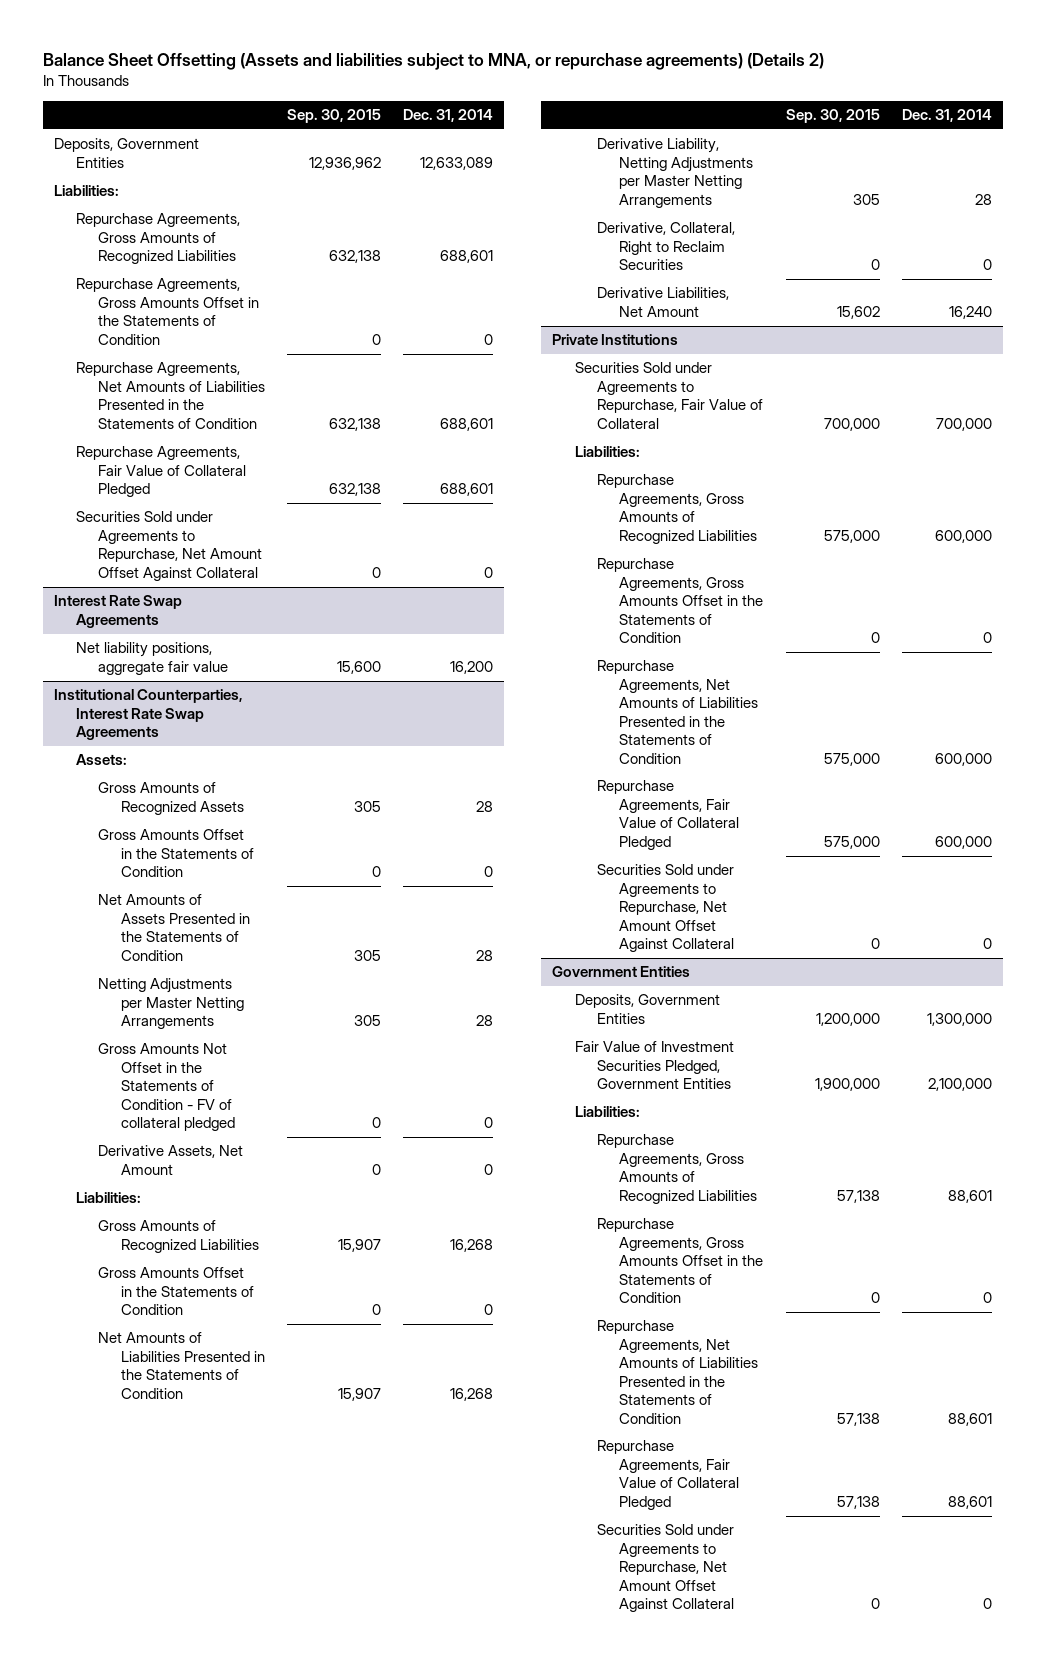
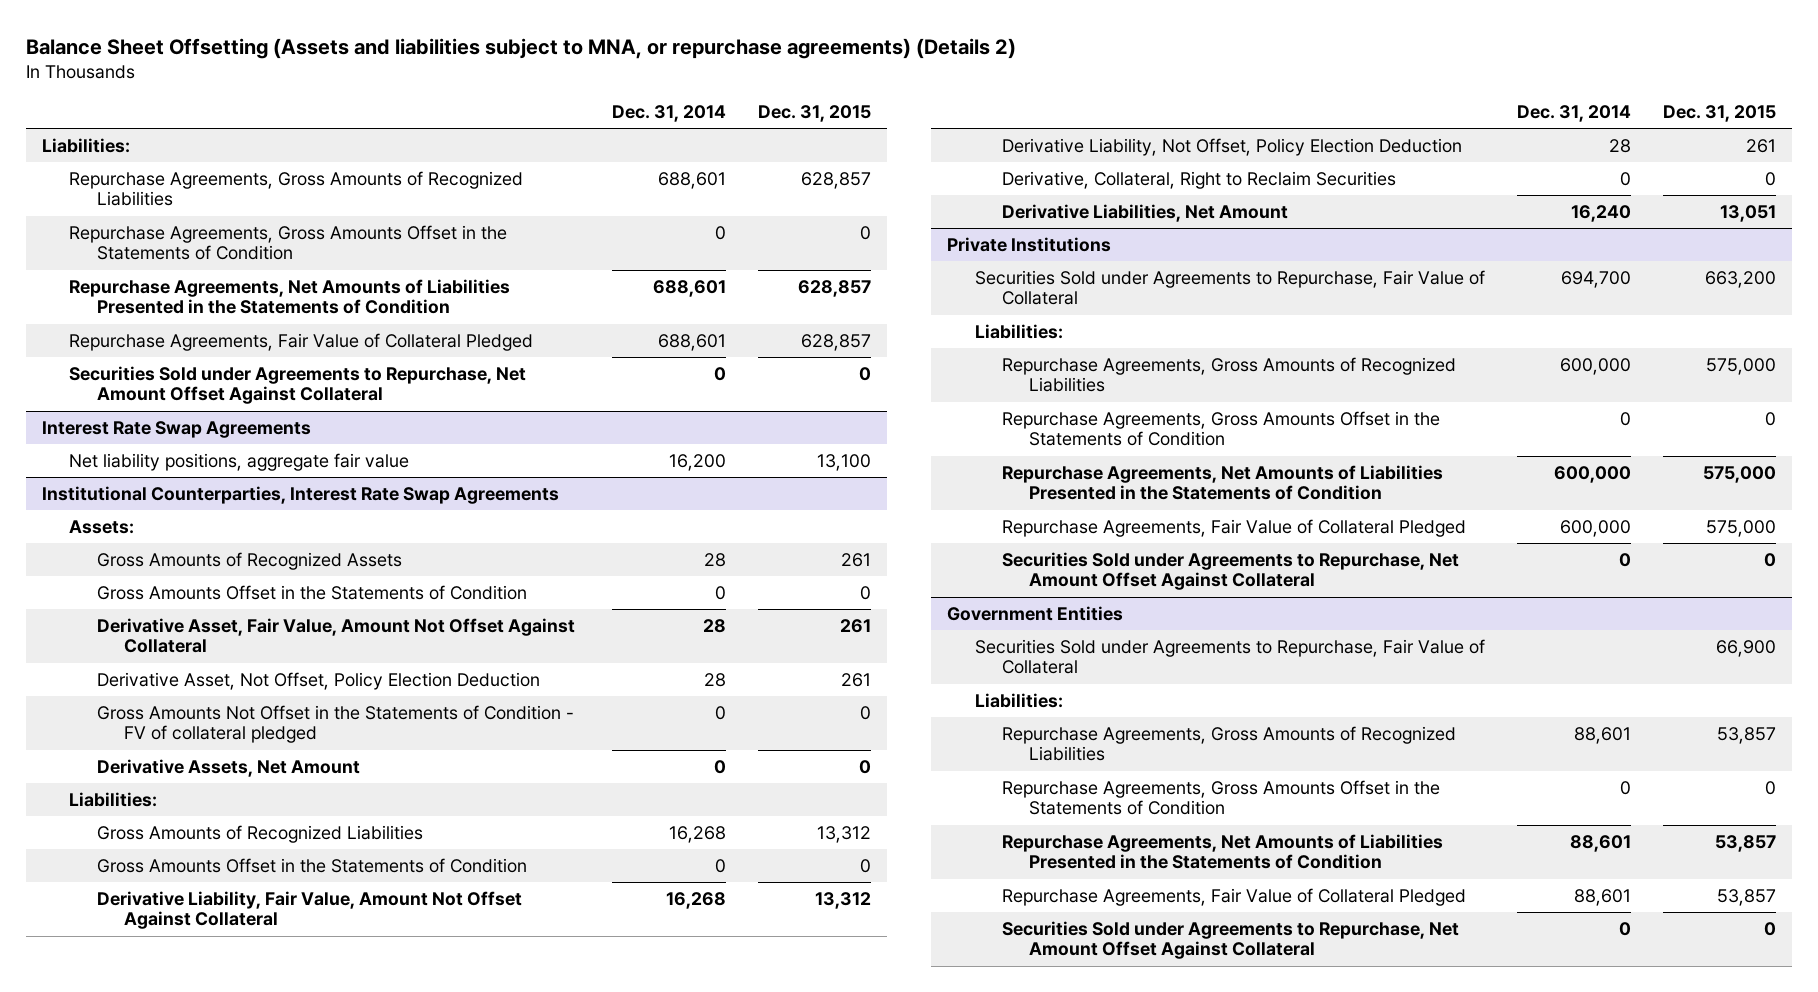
- | Sep. 30, 2015 | Dec. 31, 2014
+ | Dec. 31, 2014 | Dec. 31, 2015
- Deposits, Government Entities | 12,936,962 | 12,633,089
@ Institutional Counterparties, Interest Rate Swap Agreements
- Net Amounts of Assets Presented in the Statements of Condition | 305 | 28
- Netting Adjustments per Master Netting Arrangements | 305 | 28
+ Derivative Asset, Fair Value, Amount Not Offset Against Collateral | 28 | 261
+ Derivative Asset, Not Offset, Policy Election Deduction | 28 | 261
- Net Amounts of Liabilities Presented in the Statements of Condition | 15,907 | 16,268
- Derivative Liability, Netting Adjustments per Master Netting Arrangements | 305 | 28
+ Derivative Liability, Fair Value, Amount Not Offset Against Collateral | 16,268 | 13,312
+ Derivative Liability, Not Offset, Policy Election Deduction | 28 | 261
@ Private Institutions
- Securities Sold under Agreements to Repurchase, Fair Value of Collateral | 700,000 | 700,000
+ Securities Sold under Agreements to Repurchase, Fair Value of Collateral | 694,700 | 663,200
@ Government Entities
- Deposits, Government Entities | 1,200,000 | 1,300,000
- Fair Value of Investment Securities Pledged, Government Entities | 1,900,000 | 2,100,000
+ Securities Sold under Agreements to Repurchase, Fair Value of Collateral | | 66,900

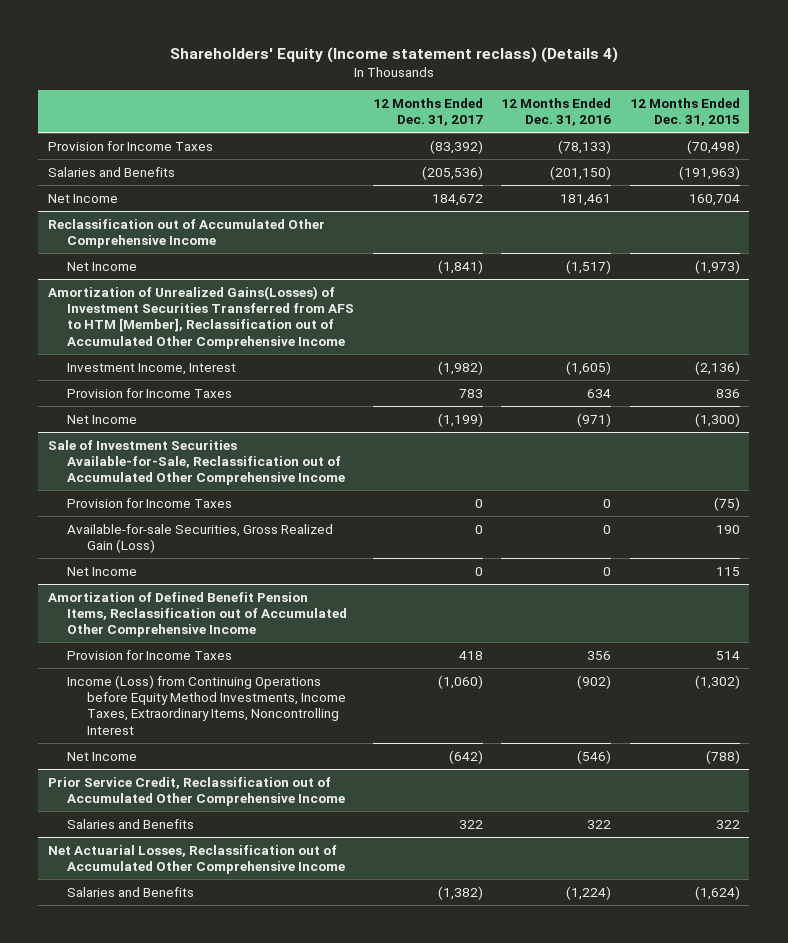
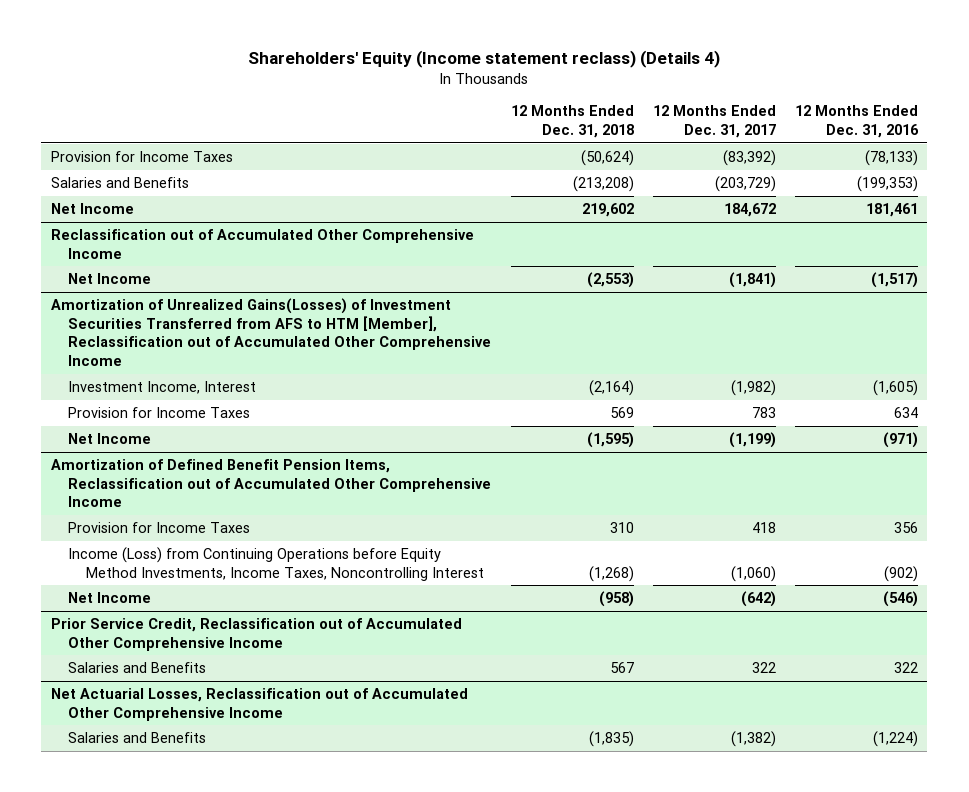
- | 12 Months Ended Dec. 31, 2017 | 12 Months Ended Dec. 31, 2016 | 12 Months Ended Dec. 31, 2015
+ | 12 Months Ended Dec. 31, 2018 | 12 Months Ended Dec. 31, 2017 | 12 Months Ended Dec. 31, 2016
- Salaries and Benefits | (205,536) | (201,150) | (191,963)
+ Salaries and Benefits | (213,208) | (203,729) | (199,353)
- Sale of Investment Securities Available-for-Sale, Reclassification out of Accumulated Other Comprehensive Income
- Provision for Income Taxes | 0 | 0 | (75)
- Available-for-sale Securities, Gross Realized Gain (Loss) | 0 | 0 | 190
- Net Income | 0 | 0 | 115
@ Amortization of Defined Benefit Pension Items, Reclassification out of Accumulated Other Comprehensive Income
- Income (Loss) from Continuing Operations before Equity Method Investments, Income Taxes, Extraordinary Items, Noncontrolling Interest | (1,060) | (902) | (1,302)
+ Income (Loss) from Continuing Operations before Equity Method Investments, Income Taxes, Noncontrolling Interest | (1,268) | (1,060) | (902)

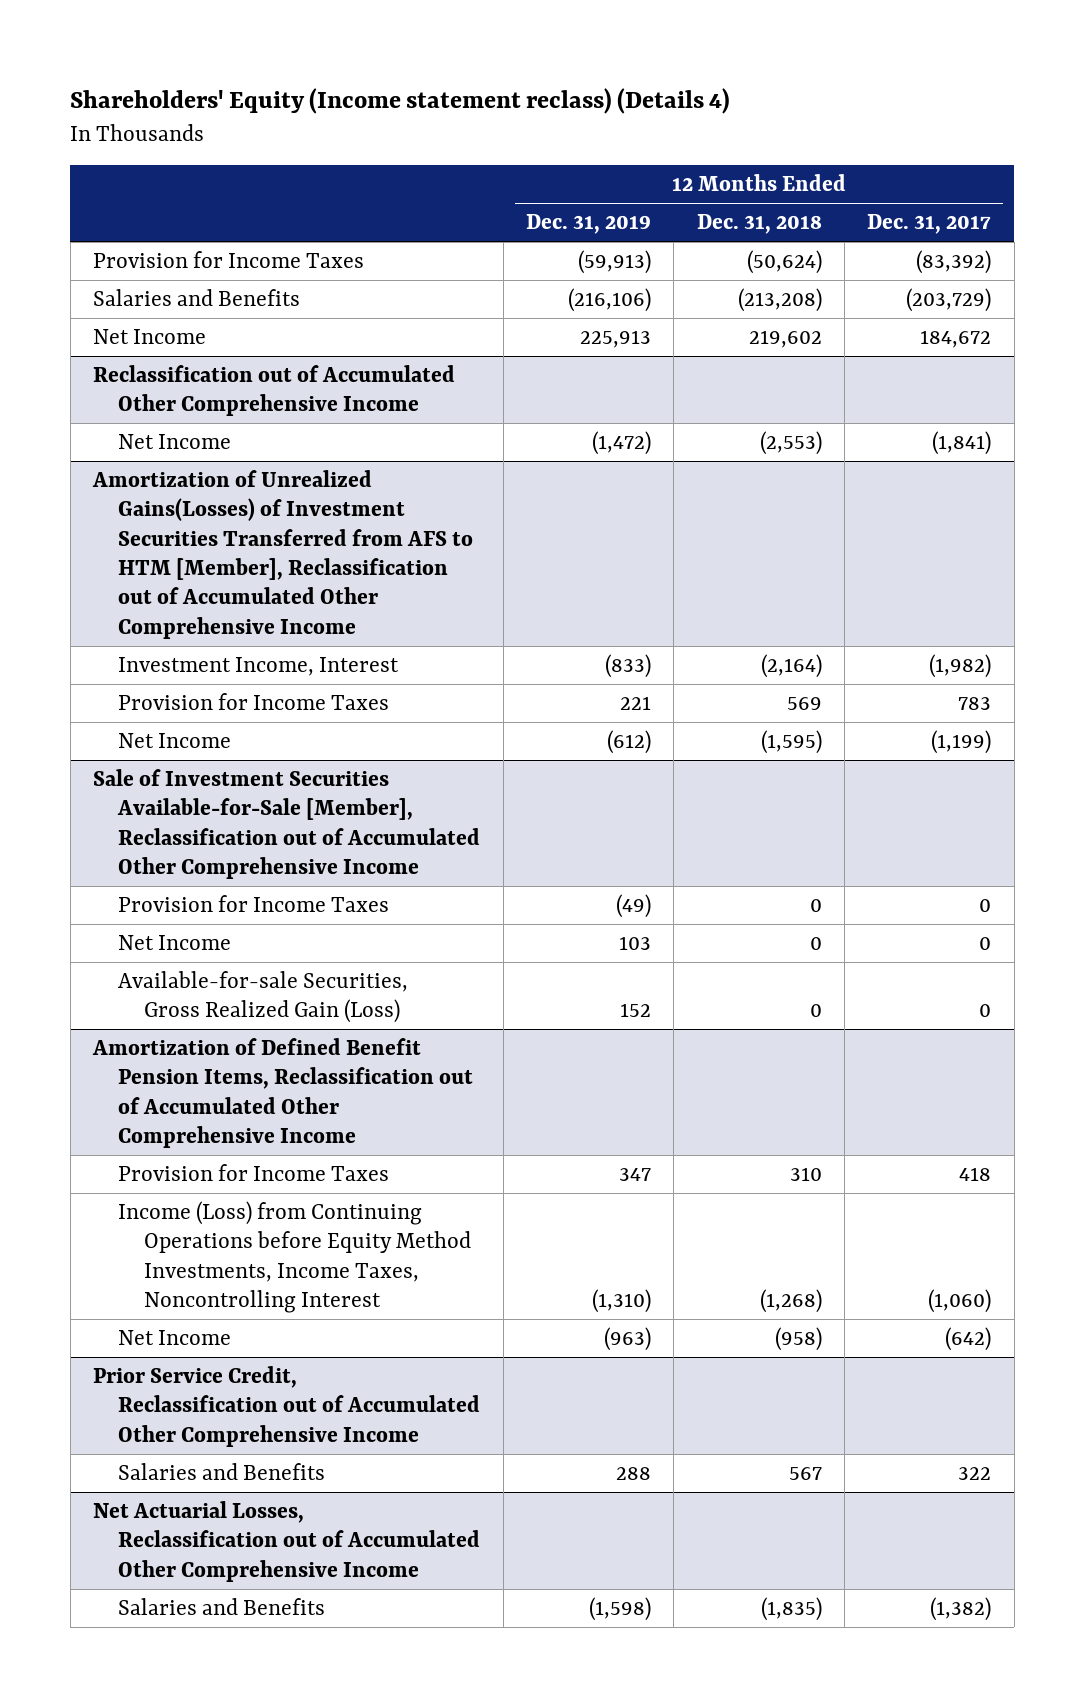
- | 12 Months Ended Dec. 31, 2018 | 12 Months Ended Dec. 31, 2017 | 12 Months Ended Dec. 31, 2016
+ | 12 Months Ended Dec. 31, 2019 | 12 Months Ended Dec. 31, 2018 | 12 Months Ended Dec. 31, 2017
+ Sale of Investment Securities Available-for-Sale [Member], Reclassification out of Accumulated Other Comprehensive Income
+ Provision for Income Taxes | (49) | 0 | 0
+ Net Income | 103 | 0 | 0
+ Available-for-sale Securities, Gross Realized Gain (Loss) | 152 | 0 | 0

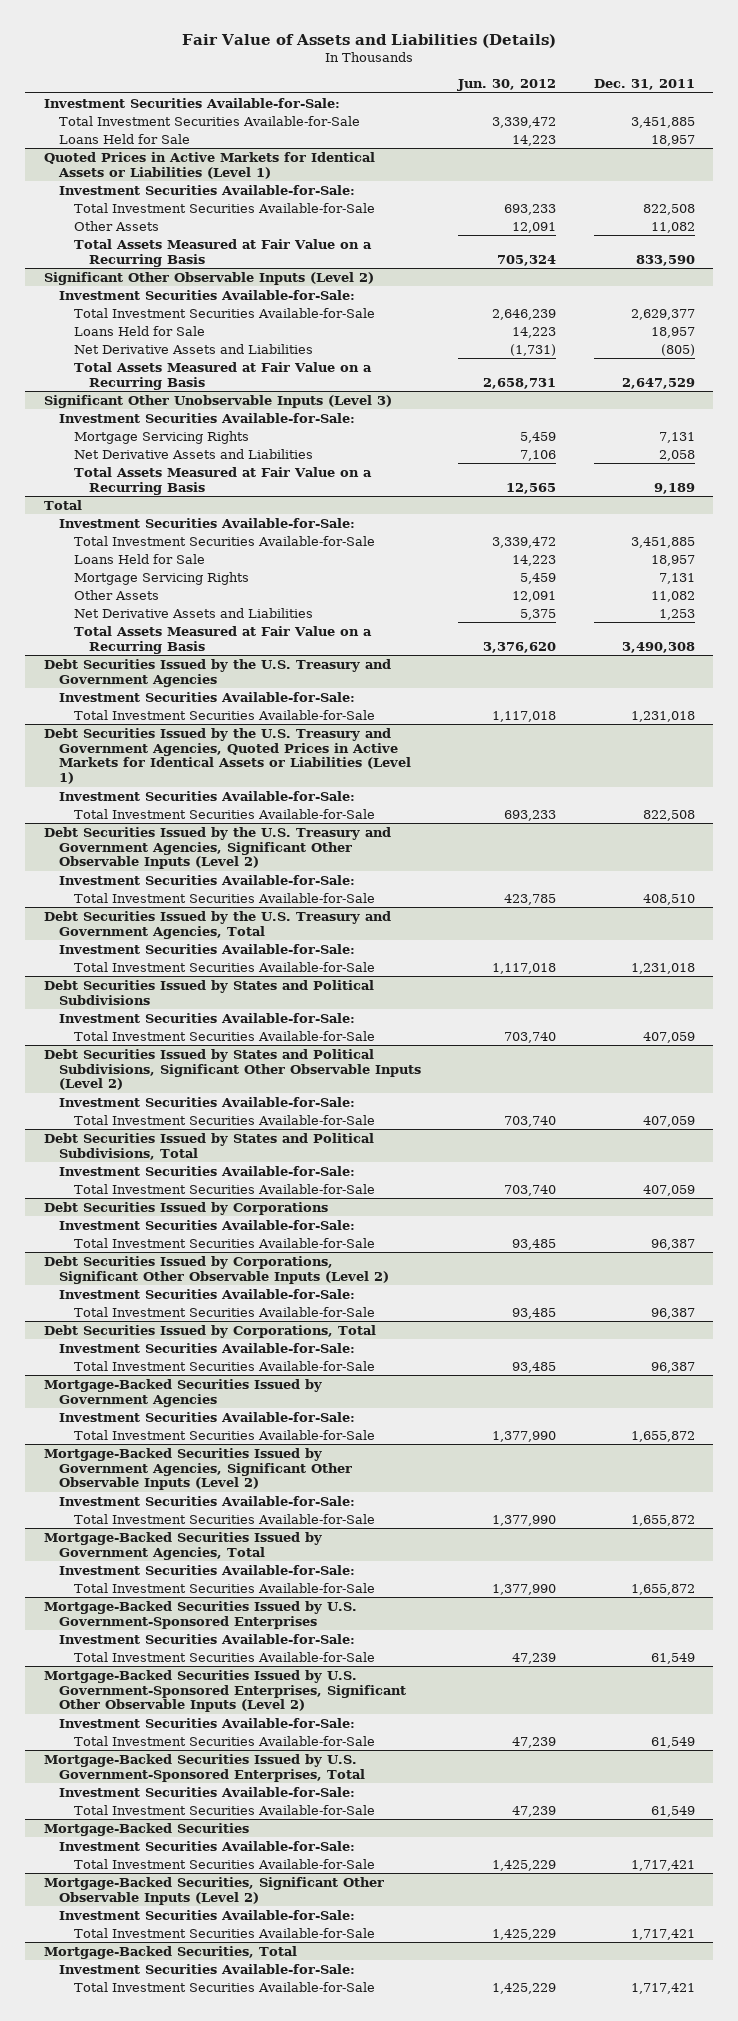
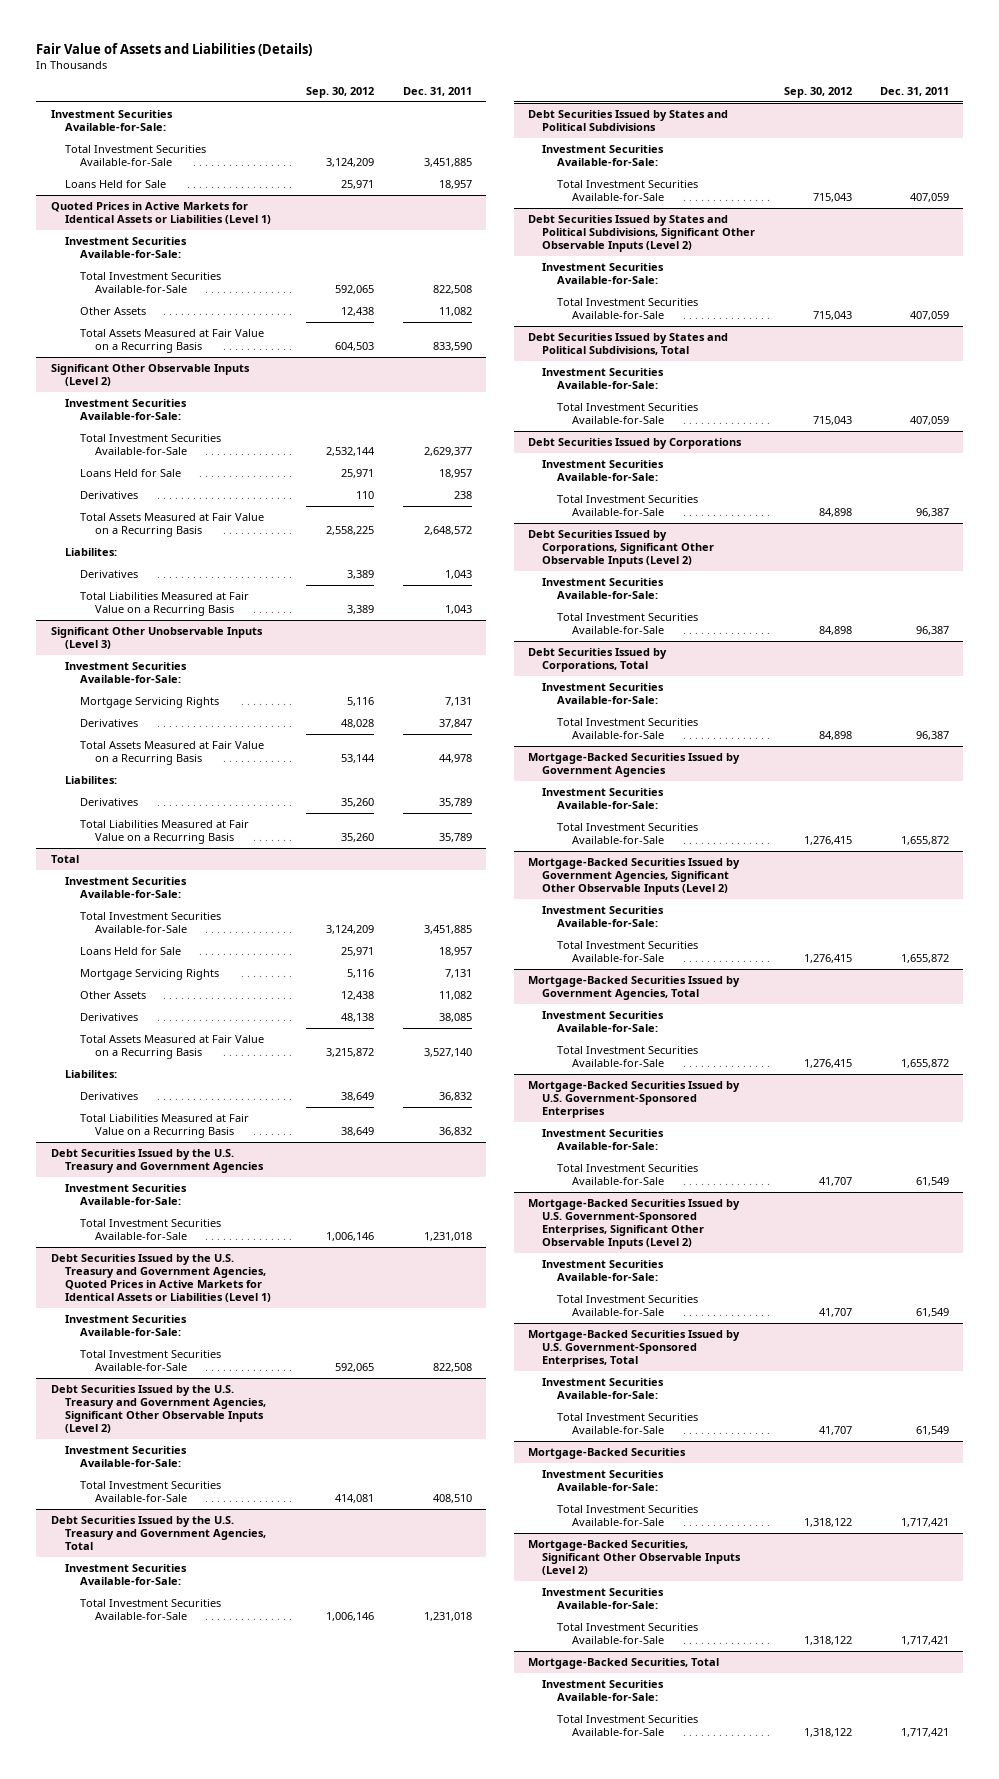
- | Jun. 30, 2012 | Dec. 31, 2011
+ | Sep. 30, 2012 | Dec. 31, 2011
@ Significant Other Observable Inputs (Level 2)
- Net Derivative Assets and Liabilities | (1,731) | (805)
- Total Assets Measured at Fair Value on a Recurring Basis | 2,658,731 | 2,647,529
+ Derivatives | 110 | 238
+ Total Assets Measured at Fair Value on a Recurring Basis | 2,558,225 | 2,648,572
+ Liabilites:
+ Derivatives | 3,389 | 1,043
+ Total Liabilities Measured at Fair Value on a Recurring Basis | 3,389 | 1,043
@ Significant Other Unobservable Inputs (Level 3)
- Net Derivative Assets and Liabilities | 7,106 | 2,058
- Total Assets Measured at Fair Value on a Recurring Basis | 12,565 | 9,189
+ Derivatives | 48,028 | 37,847
+ Total Assets Measured at Fair Value on a Recurring Basis | 53,144 | 44,978
+ Liabilites:
+ Derivatives | 35,260 | 35,789
+ Total Liabilities Measured at Fair Value on a Recurring Basis | 35,260 | 35,789
@ Total
- Net Derivative Assets and Liabilities | 5,375 | 1,253
- Total Assets Measured at Fair Value on a Recurring Basis | 3,376,620 | 3,490,308
+ Derivatives | 48,138 | 38,085
+ Total Assets Measured at Fair Value on a Recurring Basis | 3,215,872 | 3,527,140
+ Liabilites:
+ Derivatives | 38,649 | 36,832
+ Total Liabilities Measured at Fair Value on a Recurring Basis | 38,649 | 36,832

